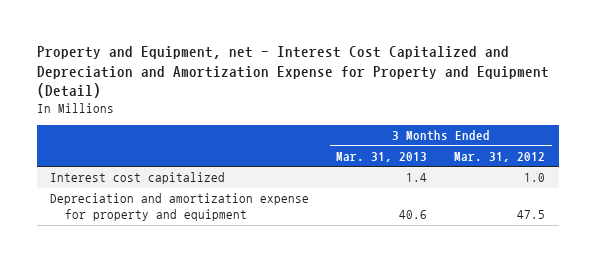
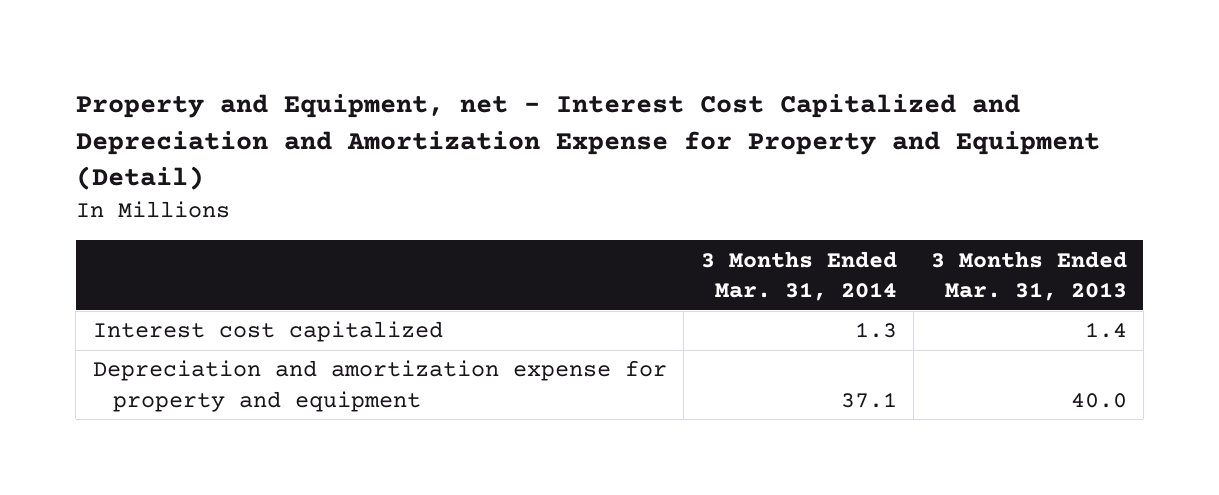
- | 3 Months Ended Mar. 31, 2013 | 3 Months Ended Mar. 31, 2012
+ | 3 Months Ended Mar. 31, 2014 | 3 Months Ended Mar. 31, 2013
- Depreciation and amortization expense for property and equipment | 40.6 | 47.5
+ Depreciation and amortization expense for property and equipment | 37.1 | 40.0

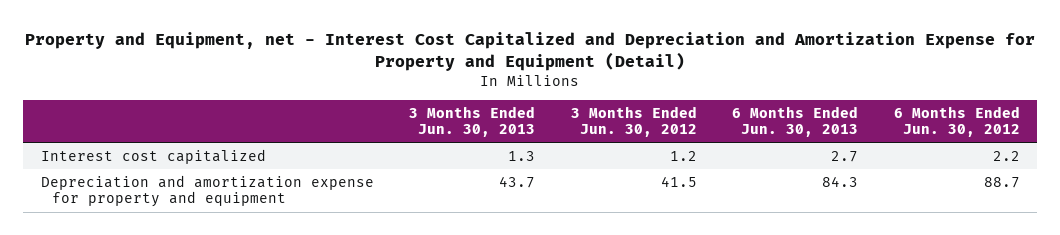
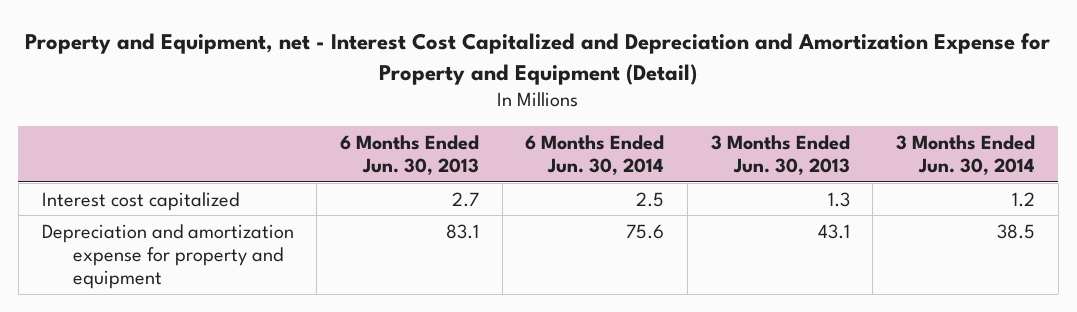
- | 3 Months Ended Jun. 30, 2013 | 3 Months Ended Jun. 30, 2012 | 6 Months Ended Jun. 30, 2013 | 6 Months Ended Jun. 30, 2012
+ | 6 Months Ended Jun. 30, 2013 | 6 Months Ended Jun. 30, 2014 | 3 Months Ended Jun. 30, 2013 | 3 Months Ended Jun. 30, 2014
- Depreciation and amortization expense for property and equipment | 43.7 | 41.5 | 84.3 | 88.7
+ Depreciation and amortization expense for property and equipment | 83.1 | 75.6 | 43.1 | 38.5

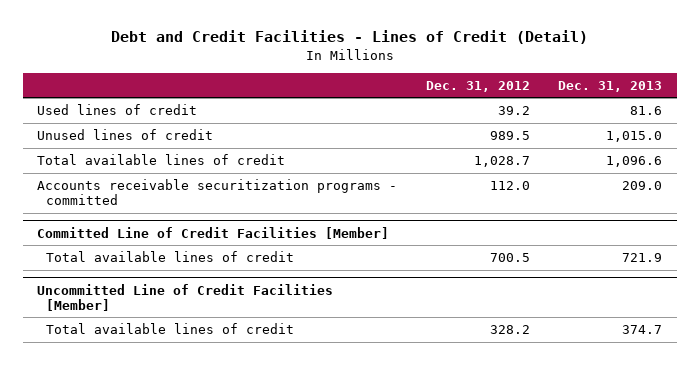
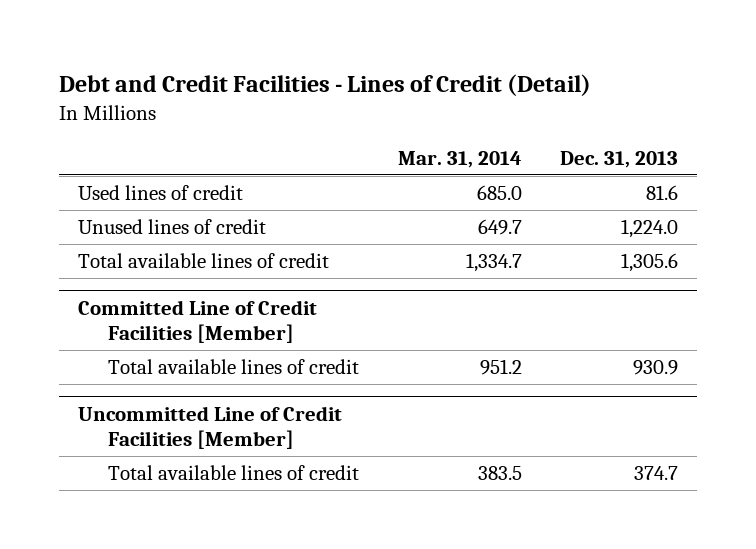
- | Dec. 31, 2012 | Dec. 31, 2013
+ | Mar. 31, 2014 | Dec. 31, 2013
- Unused lines of credit | 989.5 | 1,015.0
- Total available lines of credit | 1,028.7 | 1,096.6
- Accounts receivable securitization programs - committed | 112.0 | 209.0
+ Unused lines of credit | 649.7 | 1,224.0
+ Total available lines of credit | 1,334.7 | 1,305.6
@ Committed Line of Credit Facilities [Member]
- Total available lines of credit | 700.5 | 721.9
+ Total available lines of credit | 951.2 | 930.9

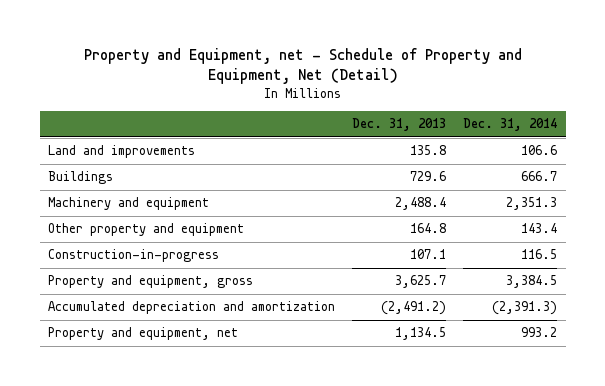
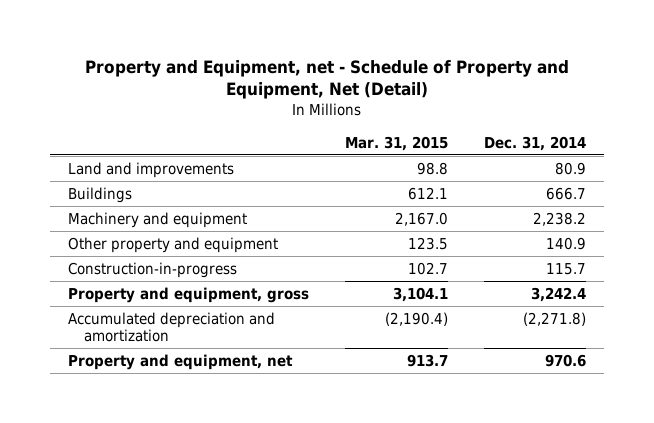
- | Dec. 31, 2013 | Dec. 31, 2014
+ | Mar. 31, 2015 | Dec. 31, 2014
- Land and improvements | 135.8 | 106.6
+ Land and improvements | 98.8 | 80.9
- Machinery and equipment | 2,488.4 | 2,351.3
- Other property and equipment | 164.8 | 143.4
- Construction-in-progress | 107.1 | 116.5
- Property and equipment, gross | 3,625.7 | 3,384.5
- Accumulated depreciation and amortization | (2,491.2) | (2,391.3)
- Property and equipment, net | 1,134.5 | 993.2
+ Machinery and equipment | 2,167.0 | 2,238.2
+ Other property and equipment | 123.5 | 140.9
+ Construction-in-progress | 102.7 | 115.7
+ Property and equipment, gross | 3,104.1 | 3,242.4
+ Accumulated depreciation and amortization | (2,190.4) | (2,271.8)
+ Property and equipment, net | 913.7 | 970.6

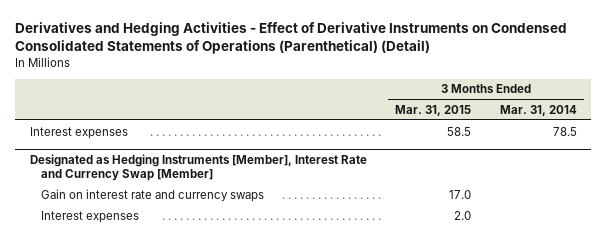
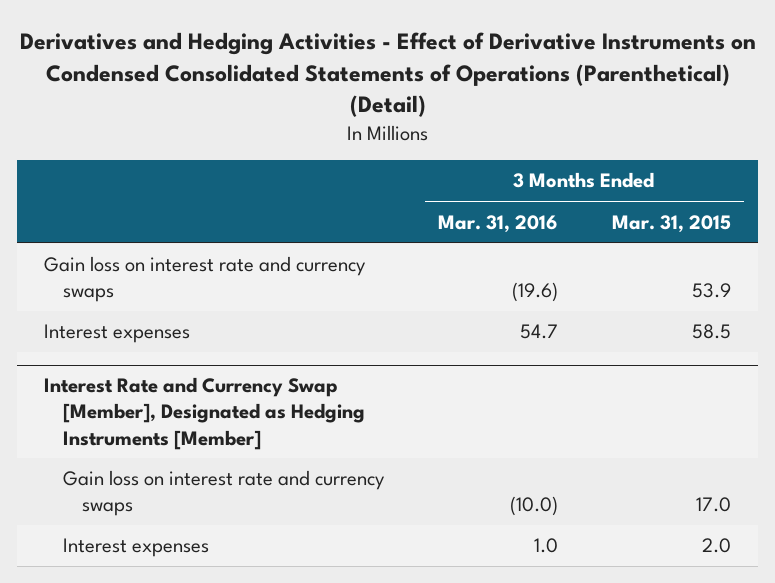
- | 3 Months Ended Mar. 31, 2015 | 3 Months Ended Mar. 31, 2014
+ | 3 Months Ended Mar. 31, 2016 | 3 Months Ended Mar. 31, 2015
+ Gain loss on interest rate and currency swaps | (19.6) | 53.9
- Designated as Hedging Instruments [Member], Interest Rate and Currency Swap [Member]
- Gain on interest rate and currency swaps | 17.0 |
+ Interest Rate and Currency Swap [Member], Designated as Hedging Instruments [Member]
+ Gain loss on interest rate and currency swaps | (10.0) | 17.0

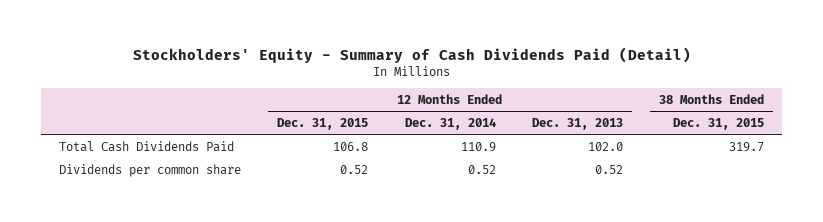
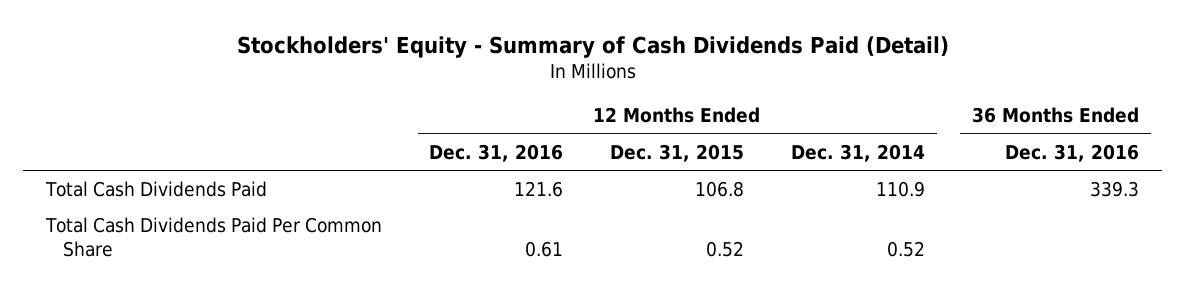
- | 12 Months Ended Dec. 31, 2015 | 12 Months Ended Dec. 31, 2014 | 12 Months Ended Dec. 31, 2013 | 38 Months Ended Dec. 31, 2015
+ | 12 Months Ended Dec. 31, 2016 | 12 Months Ended Dec. 31, 2015 | 12 Months Ended Dec. 31, 2014 | 36 Months Ended Dec. 31, 2016
- Dividends per common share | 0.52 | 0.52 | 0.52 |
+ Total Cash Dividends Paid Per Common Share | 0.61 | 0.52 | 0.52 |

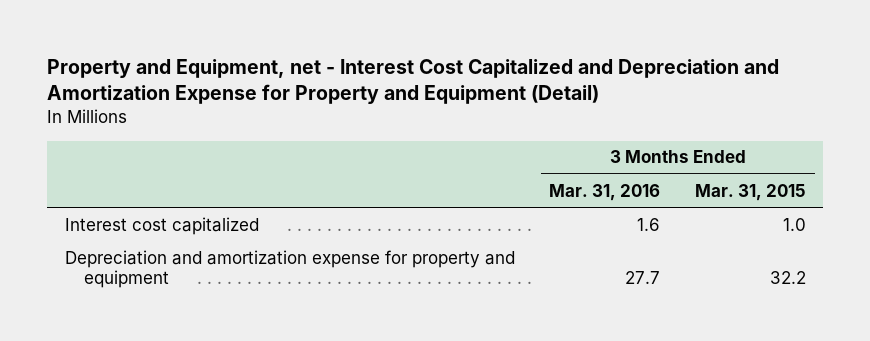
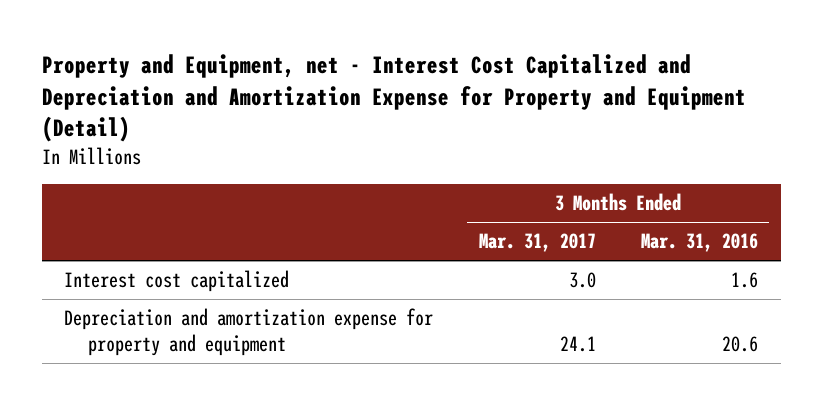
- | 3 Months Ended Mar. 31, 2016 | 3 Months Ended Mar. 31, 2015
+ | 3 Months Ended Mar. 31, 2017 | 3 Months Ended Mar. 31, 2016
- Depreciation and amortization expense for property and equipment | 27.7 | 32.2
+ Depreciation and amortization expense for property and equipment | 24.1 | 20.6

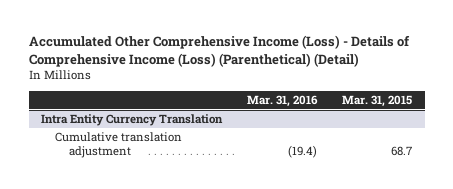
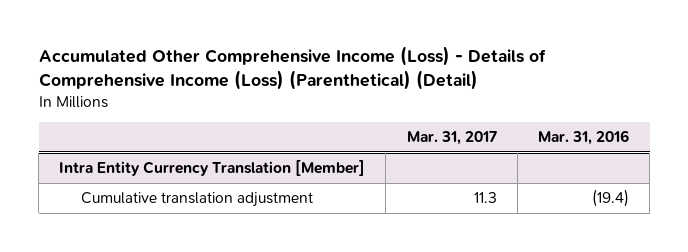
- | Mar. 31, 2016 | Mar. 31, 2015
+ | Mar. 31, 2017 | Mar. 31, 2016
- Intra Entity Currency Translation
+ Intra Entity Currency Translation [Member]

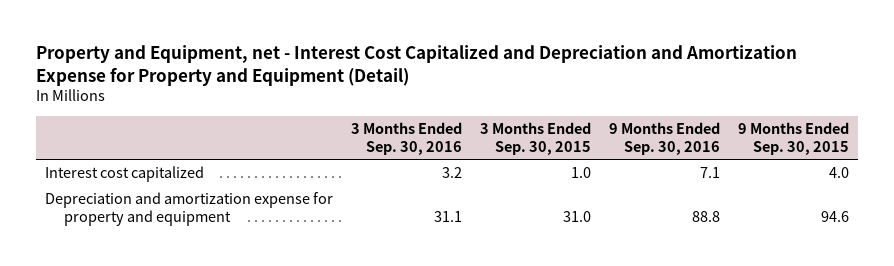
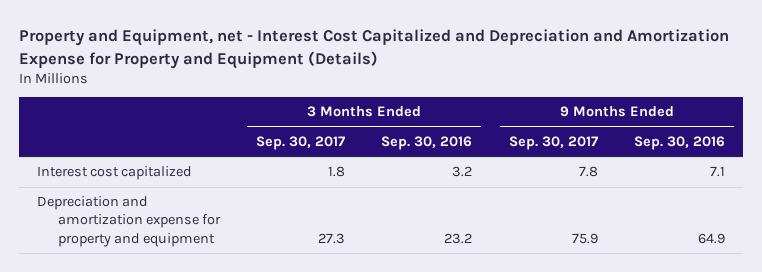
- Property and Equipment, net - Interest Cost Capitalized and Depreciation and Amortization Expense for Property and Equipment (Detail)
+ Property and Equipment, net - Interest Cost Capitalized and Depreciation and Amortization Expense for Property and Equipment (Details)
- | 3 Months Ended Sep. 30, 2016 | 3 Months Ended Sep. 30, 2015 | 9 Months Ended Sep. 30, 2016 | 9 Months Ended Sep. 30, 2015
+ | 3 Months Ended Sep. 30, 2017 | 3 Months Ended Sep. 30, 2016 | 9 Months Ended Sep. 30, 2017 | 9 Months Ended Sep. 30, 2016
- Depreciation and amortization expense for property and equipment | 31.1 | 31.0 | 88.8 | 94.6
+ Depreciation and amortization expense for property and equipment | 27.3 | 23.2 | 75.9 | 64.9

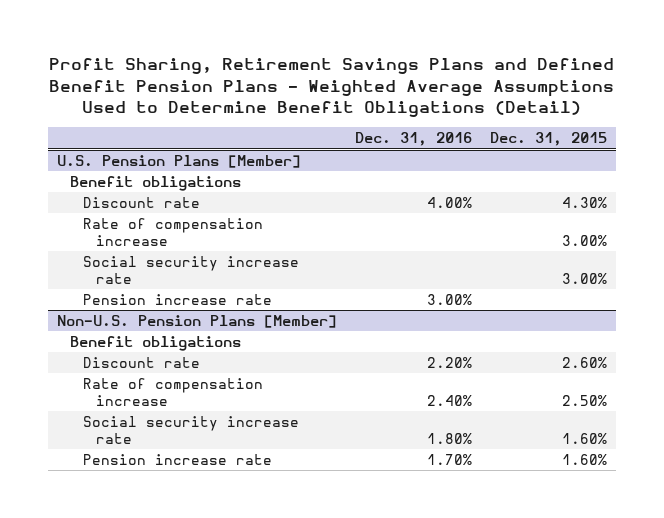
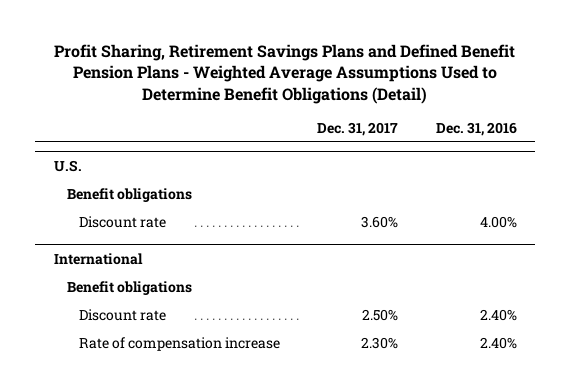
- | Dec. 31, 2016 | Dec. 31, 2015
+ | Dec. 31, 2017 | Dec. 31, 2016
- U.S. Pension Plans [Member]
+ U.S.
- Rate of compensation increase | | 3.00%
- Social security increase rate | | 3.00%
- Pension increase rate | 3.00% |
- Non-U.S. Pension Plans [Member]
+ International
- Discount rate | 2.20% | 2.60%
+ Discount rate | 2.50% | 2.40%
- Social security increase rate | 1.80% | 1.60%
- Pension increase rate | 1.70% | 1.60%

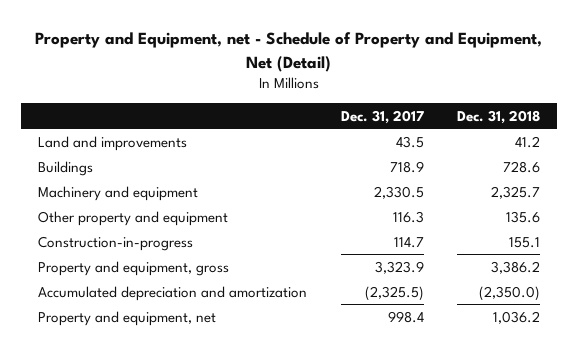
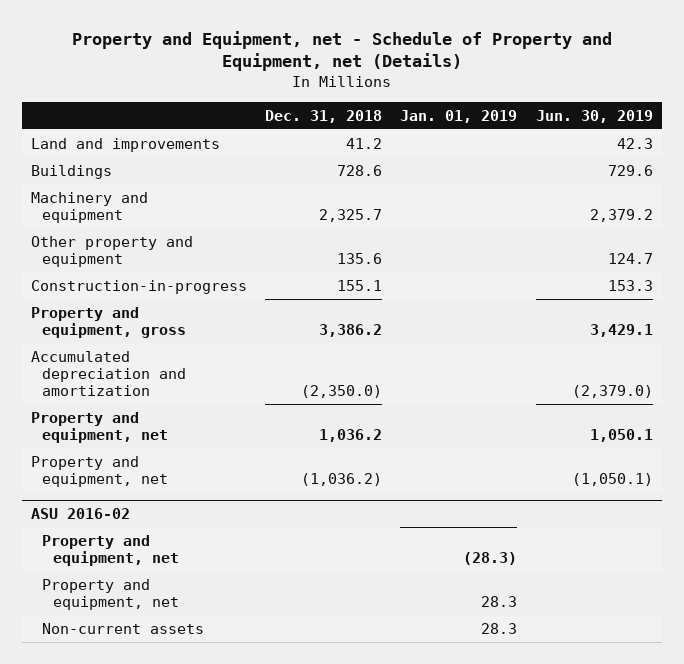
- Property and Equipment, net - Schedule of Property and Equipment, Net (Detail)
+ Property and Equipment, net - Schedule of Property and Equipment, net (Details)
- | Dec. 31, 2017 | Dec. 31, 2018
+ | Dec. 31, 2018 | Jan. 01, 2019 | Jun. 30, 2019
+ Property and equipment, net | (1,036.2) | | (1,050.1)
+ ASU 2016-02
+ Property and equipment, net | | (28.3) |
+ Property and equipment, net | | 28.3 |
+ Non-current assets | | 28.3 |

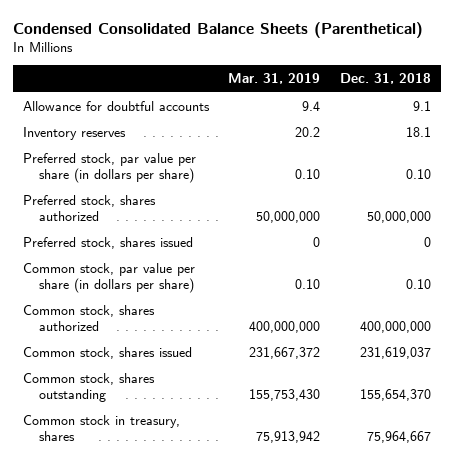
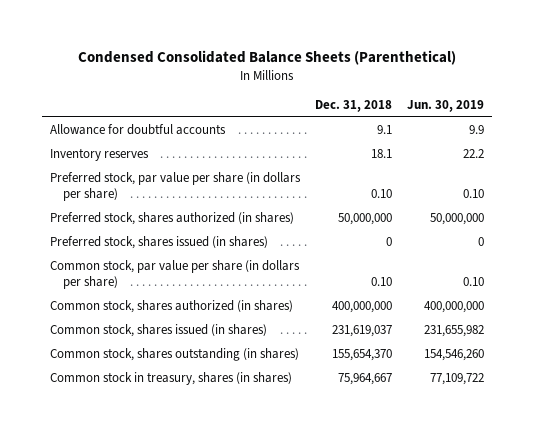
- | Mar. 31, 2019 | Dec. 31, 2018
+ | Dec. 31, 2018 | Jun. 30, 2019
- Preferred stock, shares authorized | 50,000,000 | 50,000,000
- Preferred stock, shares issued | 0 | 0
+ Preferred stock, shares authorized (in shares) | 50,000,000 | 50,000,000
+ Preferred stock, shares issued (in shares) | 0 | 0
- Common stock, shares authorized | 400,000,000 | 400,000,000
- Common stock, shares issued | 231,667,372 | 231,619,037
- Common stock, shares outstanding | 155,753,430 | 155,654,370
- Common stock in treasury, shares | 75,913,942 | 75,964,667
+ Common stock, shares authorized (in shares) | 400,000,000 | 400,000,000
+ Common stock, shares issued (in shares) | 231,619,037 | 231,655,982
+ Common stock, shares outstanding (in shares) | 155,654,370 | 154,546,260
+ Common stock in treasury, shares (in shares) | 75,964,667 | 77,109,722

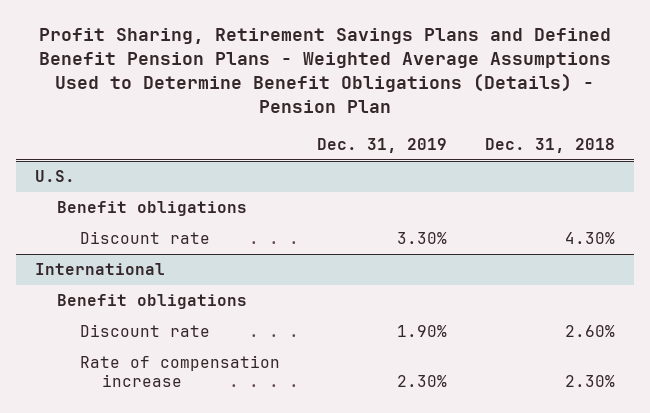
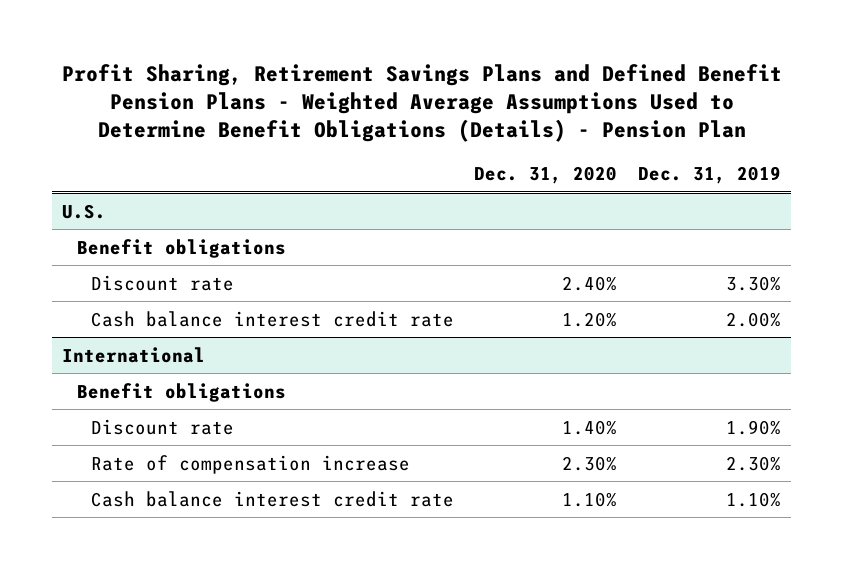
- | Dec. 31, 2019 | Dec. 31, 2018
+ | Dec. 31, 2020 | Dec. 31, 2019
@ U.S.
+ Cash balance interest credit rate | 1.20% | 2.00%
@ International
+ Cash balance interest credit rate | 1.10% | 1.10%

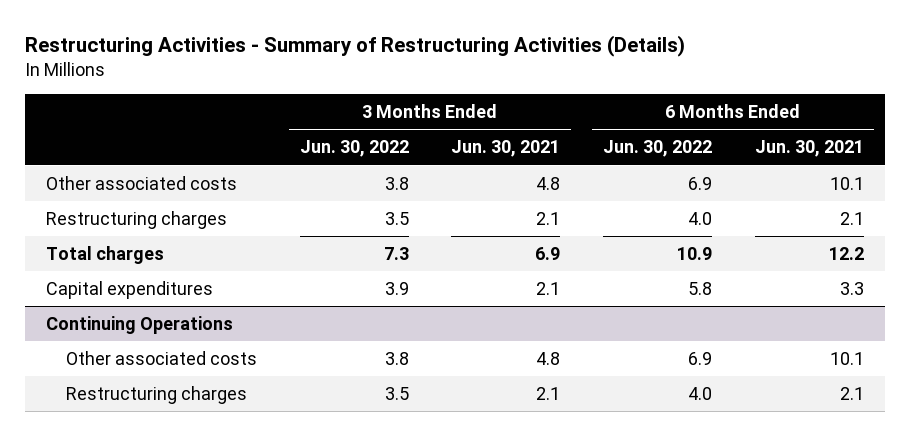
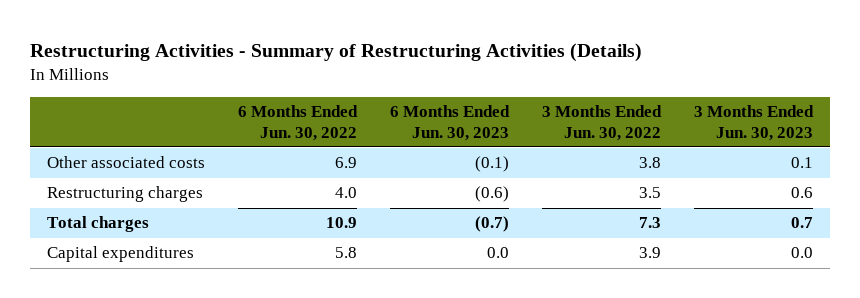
- | 3 Months Ended Jun. 30, 2022 | 3 Months Ended Jun. 30, 2021 | 6 Months Ended Jun. 30, 2022 | 6 Months Ended Jun. 30, 2021
+ | 6 Months Ended Jun. 30, 2022 | 6 Months Ended Jun. 30, 2023 | 3 Months Ended Jun. 30, 2022 | 3 Months Ended Jun. 30, 2023
- Continuing Operations
- Other associated costs | 3.8 | 4.8 | 6.9 | 10.1
- Restructuring charges | 3.5 | 2.1 | 4.0 | 2.1

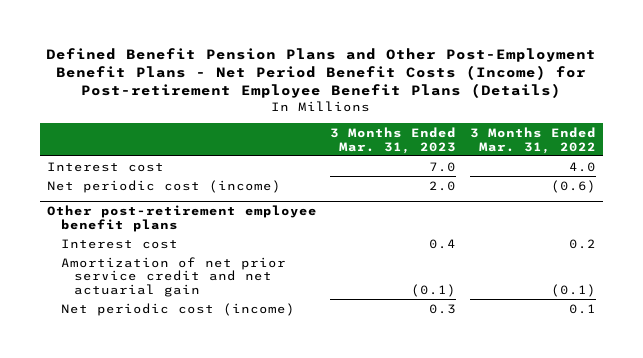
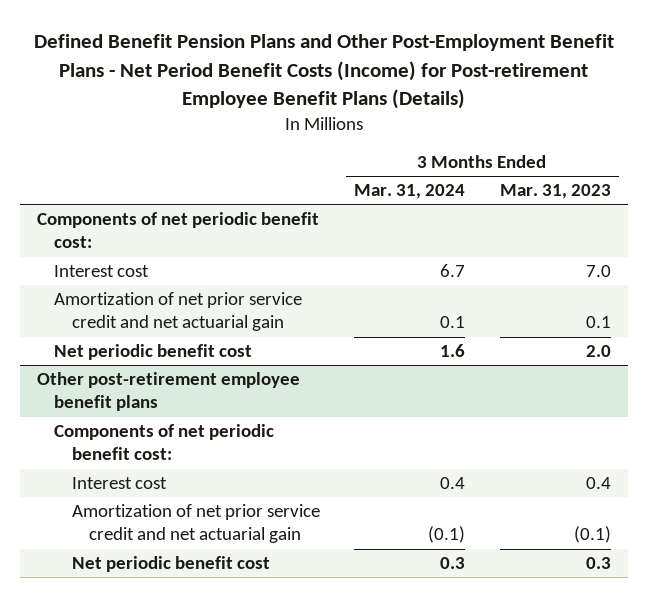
- | 3 Months Ended Mar. 31, 2023 | 3 Months Ended Mar. 31, 2022
+ | 3 Months Ended Mar. 31, 2024 | 3 Months Ended Mar. 31, 2023
+ Components of net periodic benefit cost:
- Net periodic cost (income) | 2.0 | (0.6)
+ Amortization of net prior service credit and net actuarial gain | 0.1 | 0.1
+ Net periodic benefit cost | 1.6 | 2.0
@ Other post-retirement employee benefit plans
+ Components of net periodic benefit cost:
- Net periodic cost (income) | 0.3 | 0.1
+ Net periodic benefit cost | 0.3 | 0.3

